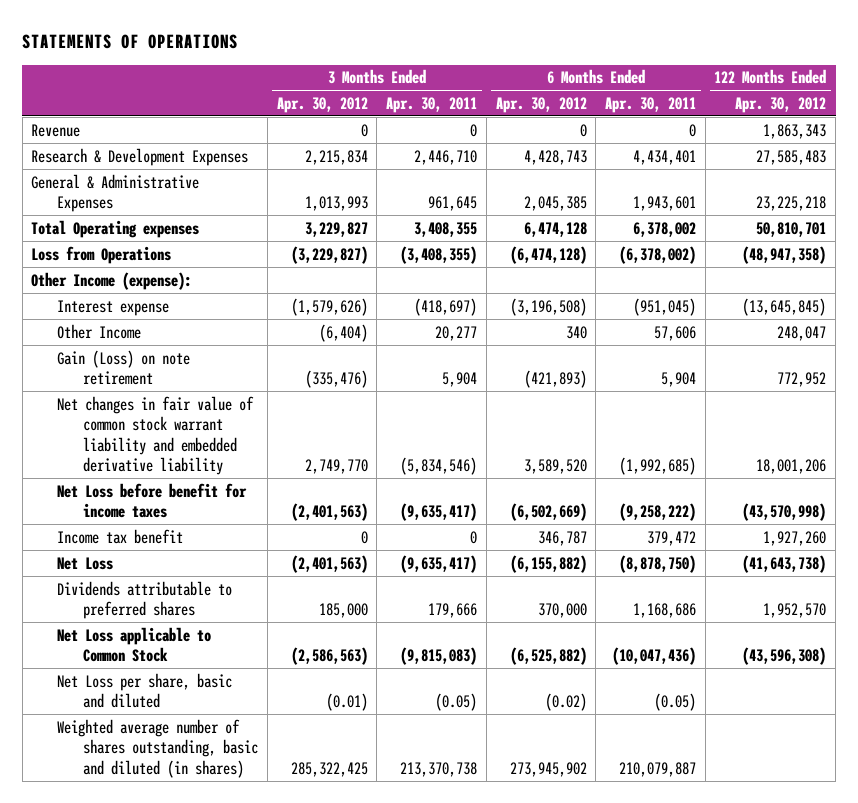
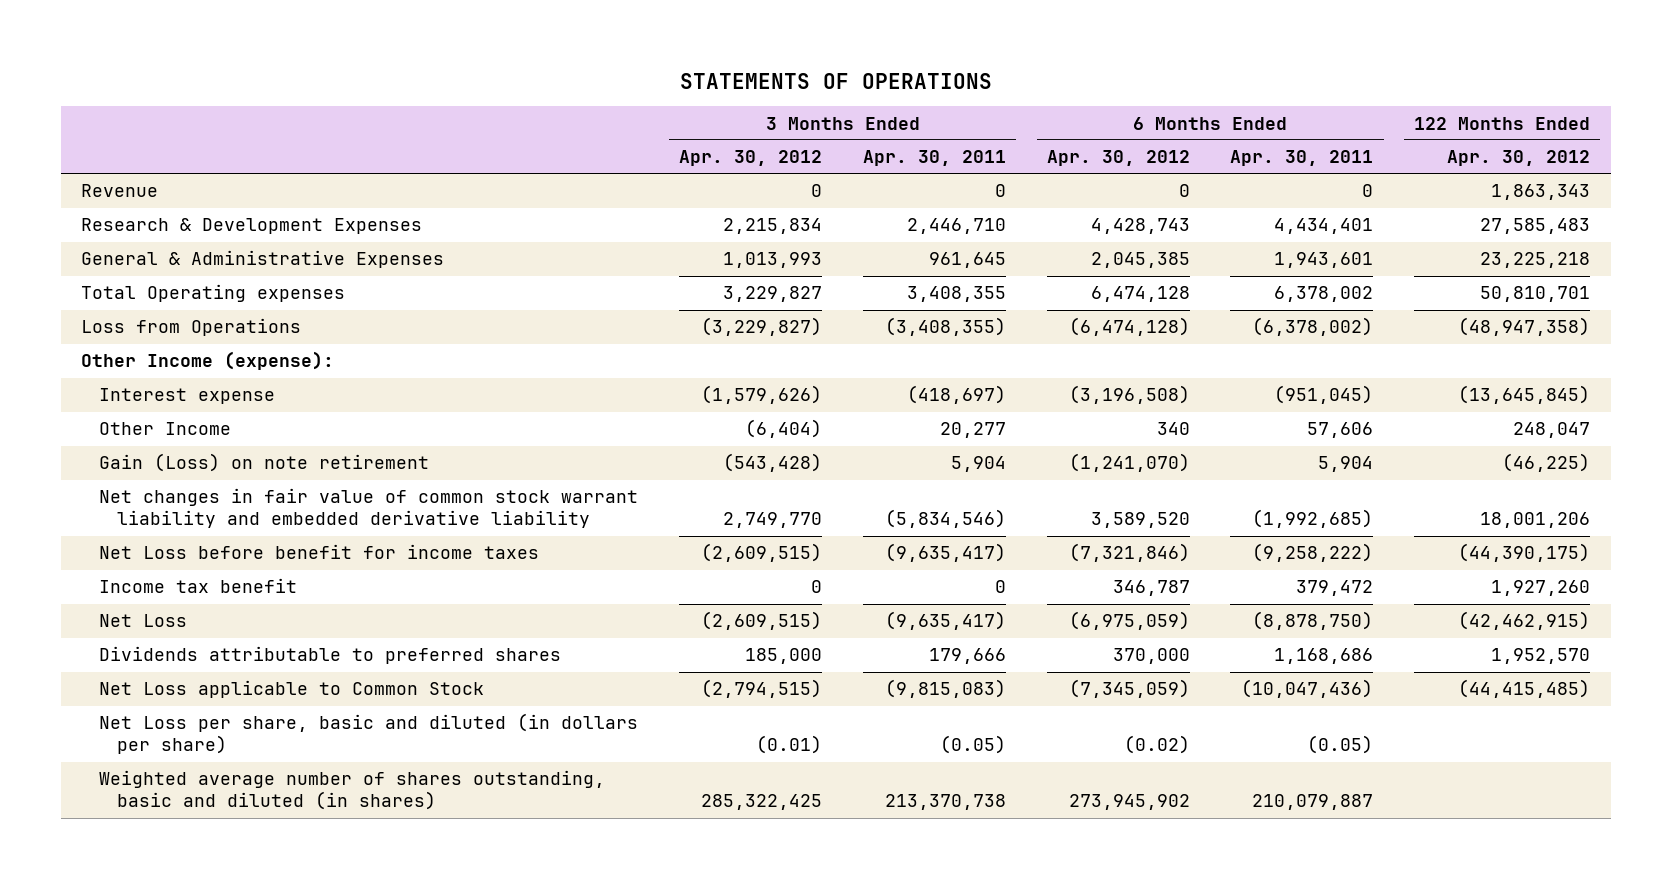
- Gain (Loss) on note retirement | (335,476) | 5,904 | (421,893) | 5,904 | 772,952
+ Gain (Loss) on note retirement | (543,428) | 5,904 | (1,241,070) | 5,904 | (46,225)
- Net Loss before benefit for income taxes | (2,401,563) | (9,635,417) | (6,502,669) | (9,258,222) | (43,570,998)
+ Net Loss before benefit for income taxes | (2,609,515) | (9,635,417) | (7,321,846) | (9,258,222) | (44,390,175)
- Net Loss | (2,401,563) | (9,635,417) | (6,155,882) | (8,878,750) | (41,643,738)
+ Net Loss | (2,609,515) | (9,635,417) | (6,975,059) | (8,878,750) | (42,462,915)
- Net Loss applicable to Common Stock | (2,586,563) | (9,815,083) | (6,525,882) | (10,047,436) | (43,596,308)
- Net Loss per share, basic and diluted | (0.01) | (0.05) | (0.02) | (0.05) |
+ Net Loss applicable to Common Stock | (2,794,515) | (9,815,083) | (7,345,059) | (10,047,436) | (44,415,485)
+ Net Loss per share, basic and diluted (in dollars per share) | (0.01) | (0.05) | (0.02) | (0.05) |

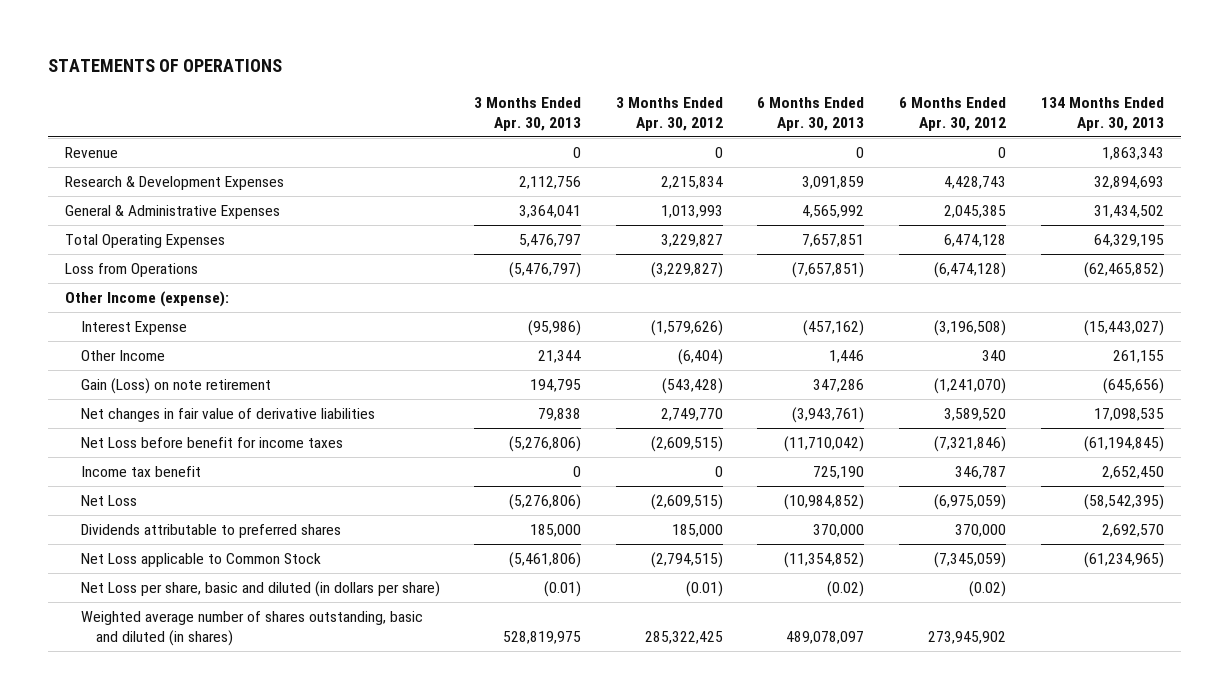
- | 3 Months Ended Apr. 30, 2012 | 3 Months Ended Apr. 30, 2011 | 6 Months Ended Apr. 30, 2012 | 6 Months Ended Apr. 30, 2011 | 122 Months Ended Apr. 30, 2012
+ | 3 Months Ended Apr. 30, 2013 | 3 Months Ended Apr. 30, 2012 | 6 Months Ended Apr. 30, 2013 | 6 Months Ended Apr. 30, 2012 | 134 Months Ended Apr. 30, 2013
- Total Operating expenses | 3,229,827 | 3,408,355 | 6,474,128 | 6,378,002 | 50,810,701
+ Total Operating Expenses | 5,476,797 | 3,229,827 | 7,657,851 | 6,474,128 | 64,329,195
- Interest expense | (1,579,626) | (418,697) | (3,196,508) | (951,045) | (13,645,845)
+ Interest Expense | (95,986) | (1,579,626) | (457,162) | (3,196,508) | (15,443,027)
- Net changes in fair value of common stock warrant liability and embedded derivative liability | 2,749,770 | (5,834,546) | 3,589,520 | (1,992,685) | 18,001,206
+ Net changes in fair value of derivative liabilities | 79,838 | 2,749,770 | (3,943,761) | 3,589,520 | 17,098,535

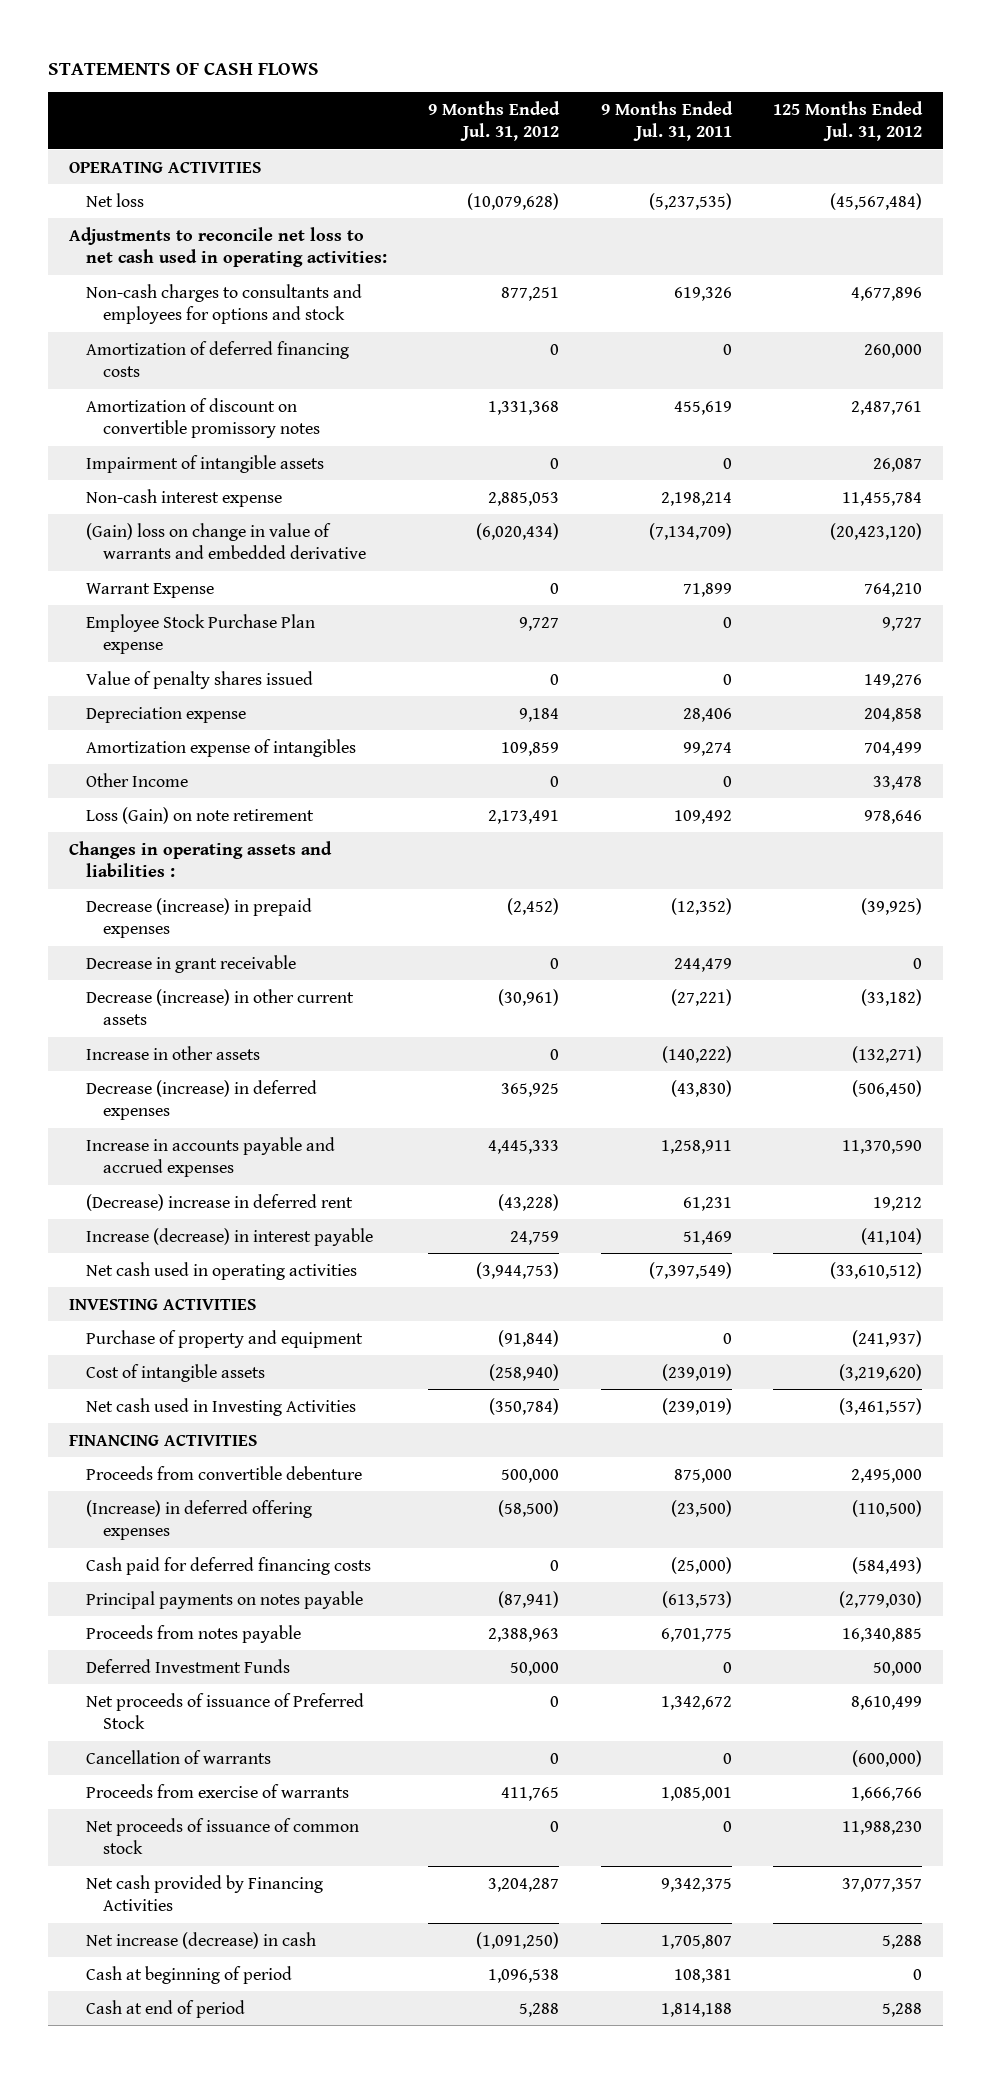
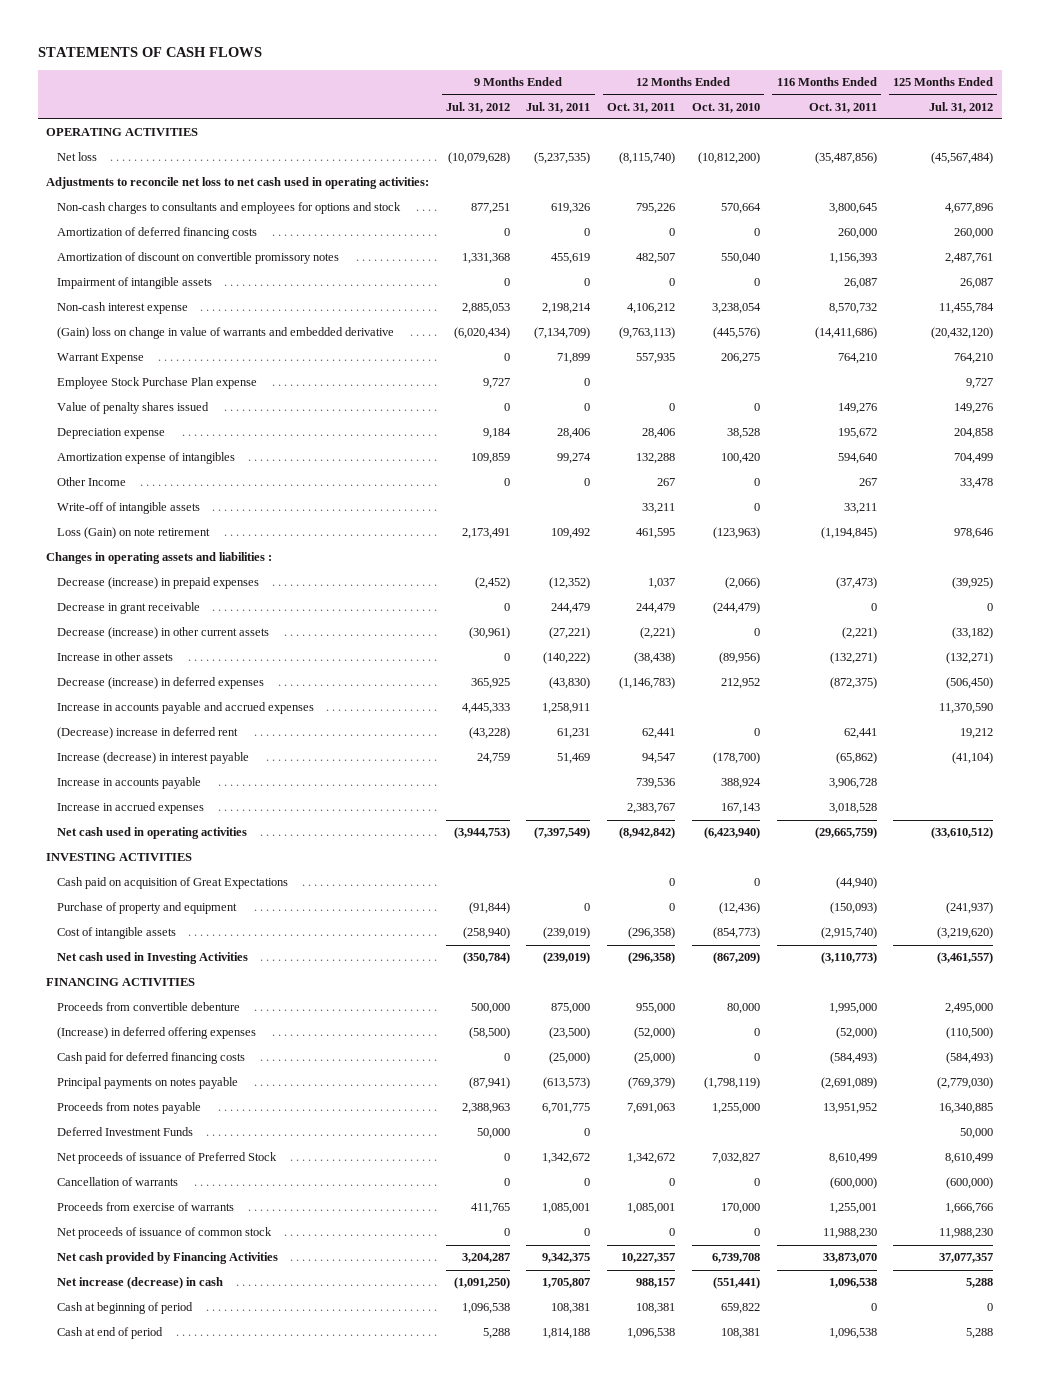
- | 9 Months Ended Jul. 31, 2012 | 9 Months Ended Jul. 31, 2011 | 125 Months Ended Jul. 31, 2012
+ | 9 Months Ended Jul. 31, 2012 | 9 Months Ended Jul. 31, 2011 | 12 Months Ended Oct. 31, 2011 | 12 Months Ended Oct. 31, 2010 | 116 Months Ended Oct. 31, 2011 | 125 Months Ended Jul. 31, 2012
- (Gain) loss on change in value of warrants and embedded derivative | (6,020,434) | (7,134,709) | (20,423,120)
+ (Gain) loss on change in value of warrants and embedded derivative | (6,020,434) | (7,134,709) | (9,763,113) | (445,576) | (14,411,686) | (20,432,120)
+ Write-off of intangible assets | | | 33,211 | 0 | 33,211 |
+ Increase in accounts payable | | | 739,536 | 388,924 | 3,906,728 |
+ Increase in accrued expenses | | | 2,383,767 | 167,143 | 3,018,528 |
+ Cash paid on acquisition of Great Expectations | | | 0 | 0 | (44,940) |

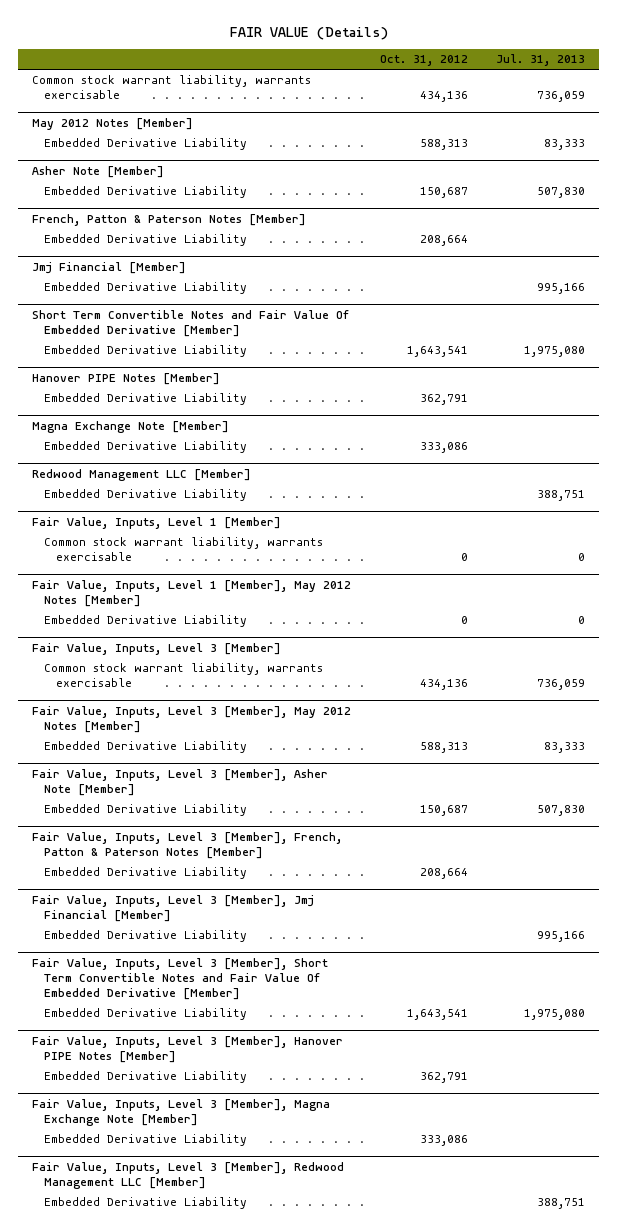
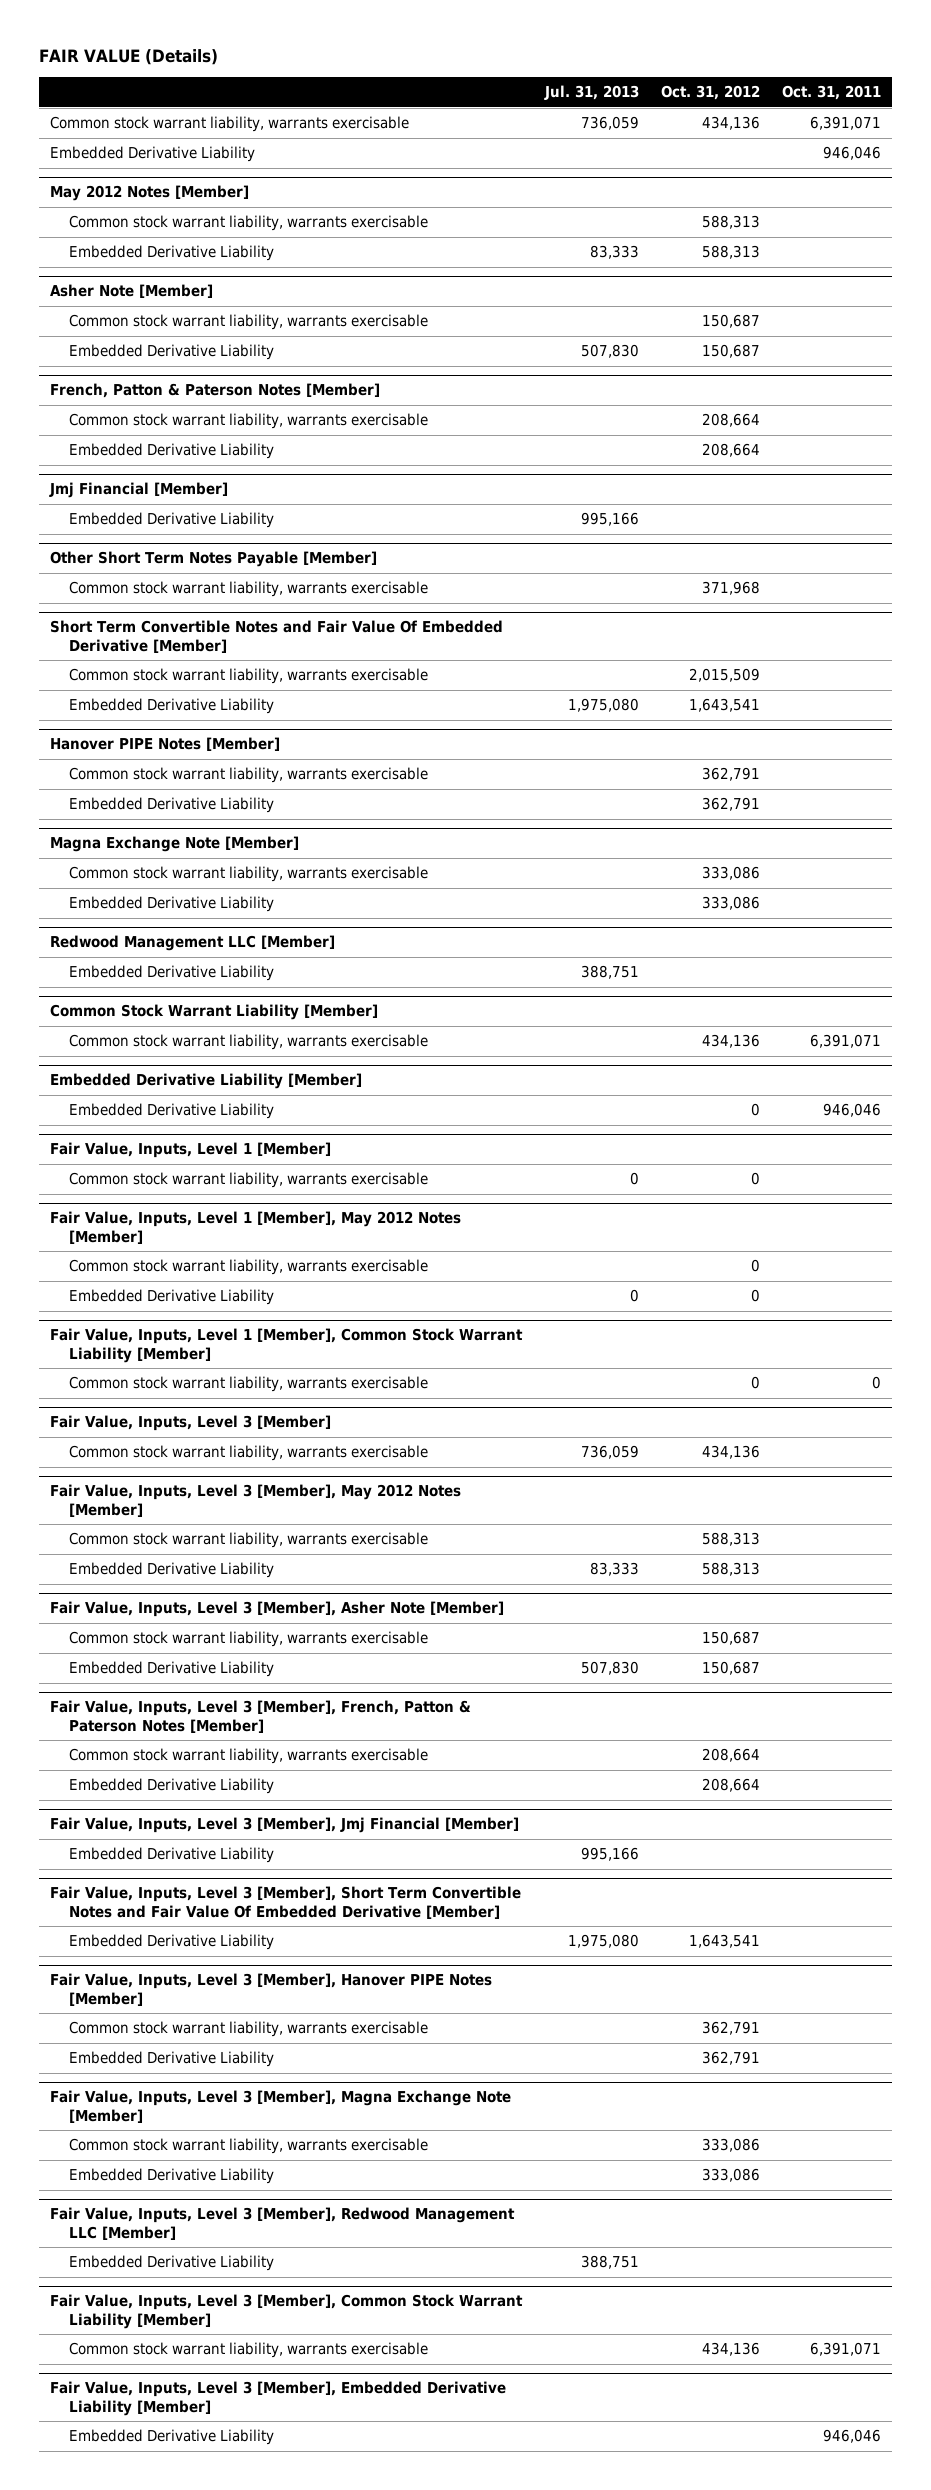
- | Oct. 31, 2012 | Jul. 31, 2013
+ | Jul. 31, 2013 | Oct. 31, 2012 | Oct. 31, 2011
+ Embedded Derivative Liability | | | 946,046
@ May 2012 Notes [Member]
+ Common stock warrant liability, warrants exercisable | | 588,313 |
@ Asher Note [Member]
+ Common stock warrant liability, warrants exercisable | | 150,687 |
@ French, Patton & Paterson Notes [Member]
+ Common stock warrant liability, warrants exercisable | | 208,664 |
+ Other Short Term Notes Payable [Member]
+ Common stock warrant liability, warrants exercisable | | 371,968 |
@ Short Term Convertible Notes and Fair Value Of Embedded Derivative [Member]
+ Common stock warrant liability, warrants exercisable | | 2,015,509 |
@ Hanover PIPE Notes [Member]
+ Common stock warrant liability, warrants exercisable | | 362,791 |
@ Magna Exchange Note [Member]
+ Common stock warrant liability, warrants exercisable | | 333,086 |
+ Common Stock Warrant Liability [Member]
+ Common stock warrant liability, warrants exercisable | | 434,136 | 6,391,071
+ Embedded Derivative Liability [Member]
+ Embedded Derivative Liability | | 0 | 946,046
@ Fair Value, Inputs, Level 1 [Member], May 2012 Notes [Member]
+ Common stock warrant liability, warrants exercisable | | 0 |
+ Fair Value, Inputs, Level 1 [Member], Common Stock Warrant Liability [Member]
+ Common stock warrant liability, warrants exercisable | | 0 | 0
@ Fair Value, Inputs, Level 3 [Member], May 2012 Notes [Member]
+ Common stock warrant liability, warrants exercisable | | 588,313 |
@ Fair Value, Inputs, Level 3 [Member], Asher Note [Member]
+ Common stock warrant liability, warrants exercisable | | 150,687 |
@ Fair Value, Inputs, Level 3 [Member], French, Patton & Paterson Notes [Member]
+ Common stock warrant liability, warrants exercisable | | 208,664 |
@ Fair Value, Inputs, Level 3 [Member], Hanover PIPE Notes [Member]
+ Common stock warrant liability, warrants exercisable | | 362,791 |
@ Fair Value, Inputs, Level 3 [Member], Magna Exchange Note [Member]
+ Common stock warrant liability, warrants exercisable | | 333,086 |
+ Fair Value, Inputs, Level 3 [Member], Common Stock Warrant Liability [Member]
+ Common stock warrant liability, warrants exercisable | | 434,136 | 6,391,071
+ Fair Value, Inputs, Level 3 [Member], Embedded Derivative Liability [Member]
+ Embedded Derivative Liability | | | 946,046

